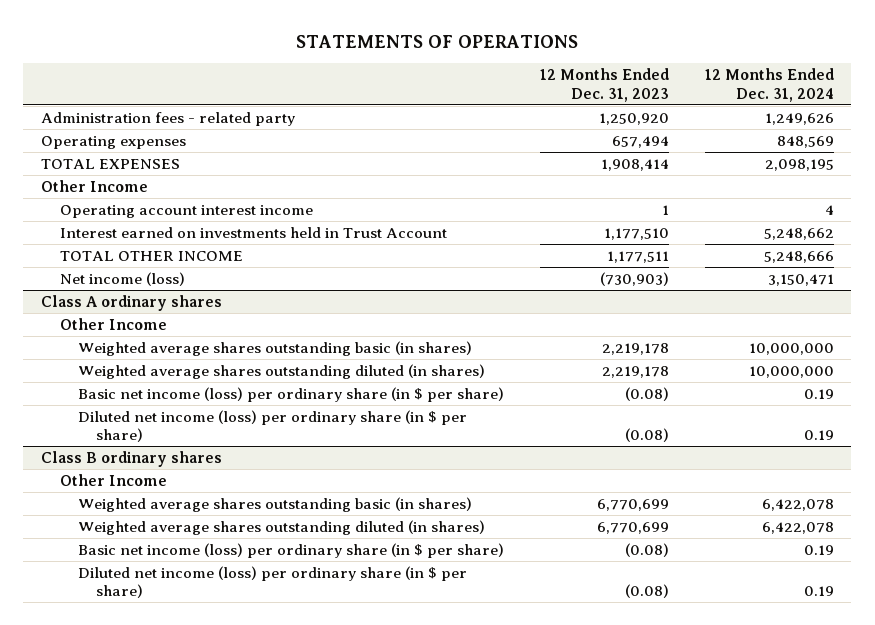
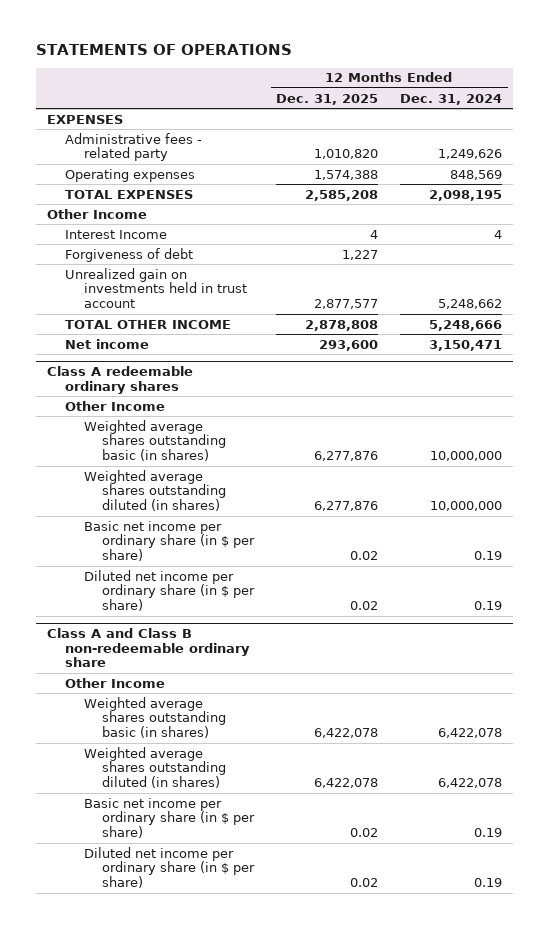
- | 12 Months Ended Dec. 31, 2023 | 12 Months Ended Dec. 31, 2024
+ | 12 Months Ended Dec. 31, 2025 | 12 Months Ended Dec. 31, 2024
- Administration fees - related party | 1,250,920 | 1,249,626
+ EXPENSES
+ Administrative fees - related party | 1,010,820 | 1,249,626
- Operating account interest income | 1 | 4
- Interest earned on investments held in Trust Account | 1,177,510 | 5,248,662
+ Interest Income | 4 | 4
+ Forgiveness of debt | 1,227 |
+ Unrealized gain on investments held in trust account | 2,877,577 | 5,248,662
- Net income (loss) | (730,903) | 3,150,471
- Class A ordinary shares
+ Net income | 293,600 | 3,150,471
+ Class A redeemable ordinary shares
- Basic net income (loss) per ordinary share (in $ per share) | (0.08) | 0.19
- Diluted net income (loss) per ordinary share (in $ per share) | (0.08) | 0.19
- Class B ordinary shares
+ Basic net income per ordinary share (in $ per share) | 0.02 | 0.19
+ Diluted net income per ordinary share (in $ per share) | 0.02 | 0.19
+ Class A and Class B non-redeemable ordinary share
- Basic net income (loss) per ordinary share (in $ per share) | (0.08) | 0.19
- Diluted net income (loss) per ordinary share (in $ per share) | (0.08) | 0.19
+ Basic net income per ordinary share (in $ per share) | 0.02 | 0.19
+ Diluted net income per ordinary share (in $ per share) | 0.02 | 0.19

